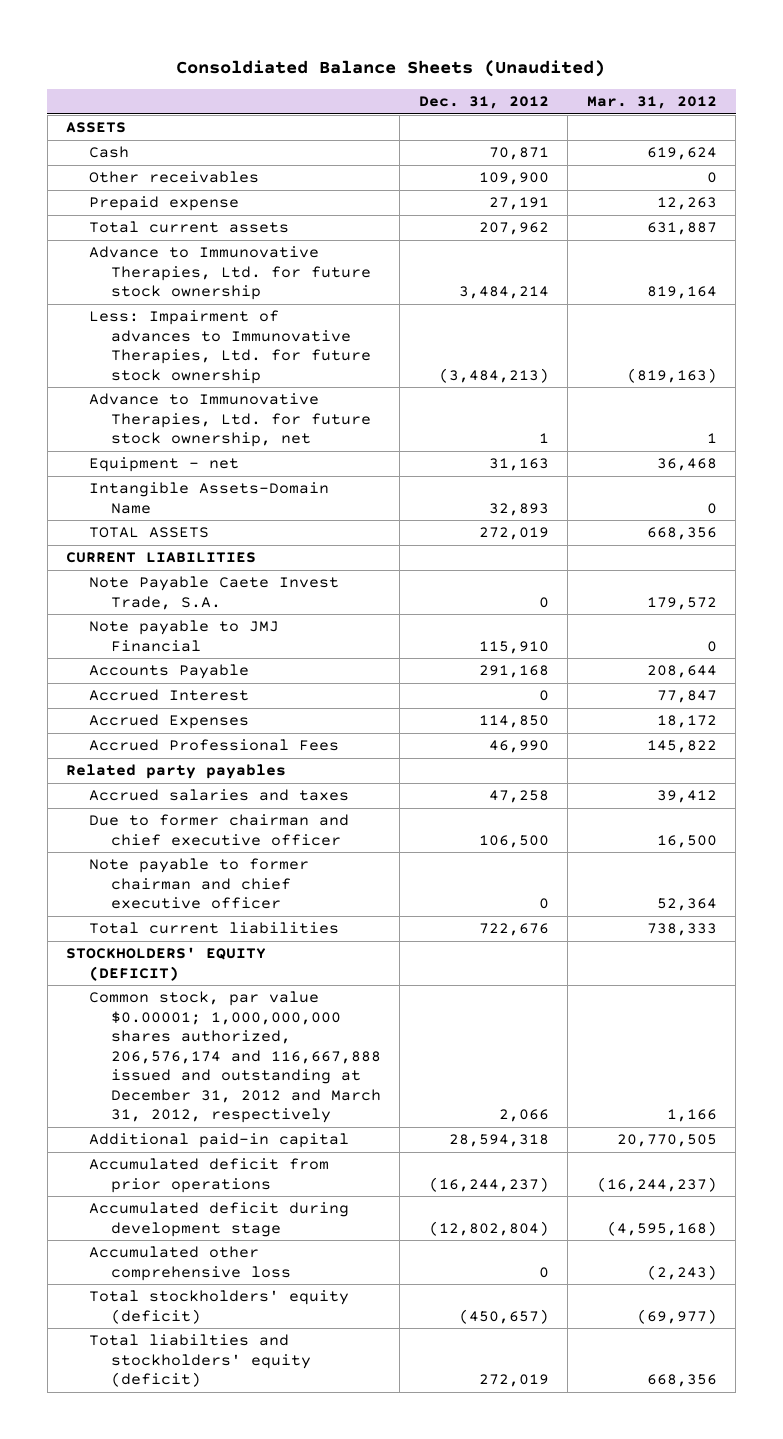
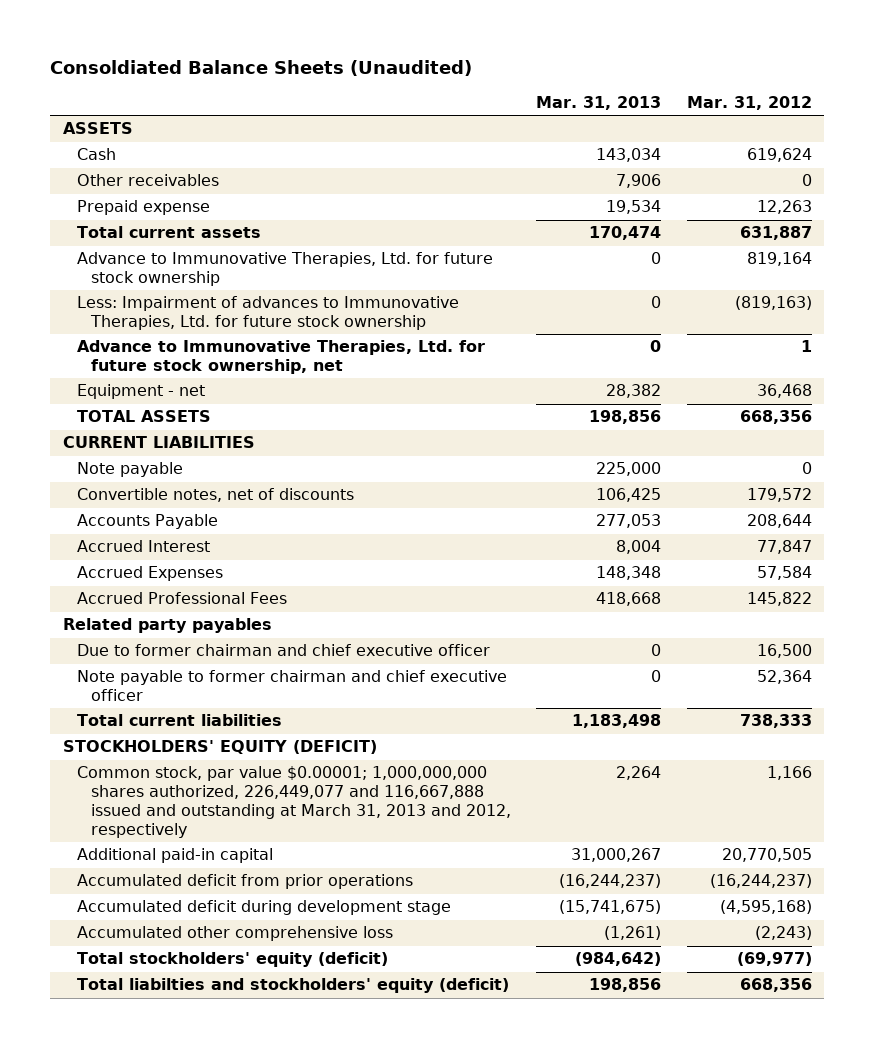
- | Dec. 31, 2012 | Mar. 31, 2012
+ | Mar. 31, 2013 | Mar. 31, 2012
- Intangible Assets-Domain Name | 32,893 | 0
- Note Payable Caete Invest Trade, S.A. | 0 | 179,572
- Note payable to JMJ Financial | 115,910 | 0
+ Note payable | 225,000 | 0
+ Convertible notes, net of discounts | 106,425 | 179,572
- Accrued Expenses | 114,850 | 18,172
+ Accrued Expenses | 148,348 | 57,584
- Accrued salaries and taxes | 47,258 | 39,412
- Common stock, par value $0.00001; 1,000,000,000 shares authorized, 206,576,174 and 116,667,888 issued and outstanding at December 31, 2012 and March 31, 2012, respectively | 2,066 | 1,166
+ Common stock, par value $0.00001; 1,000,000,000 shares authorized, 226,449,077 and 116,667,888 issued and outstanding at March 31, 2013 and 2012, respectively | 2,264 | 1,166

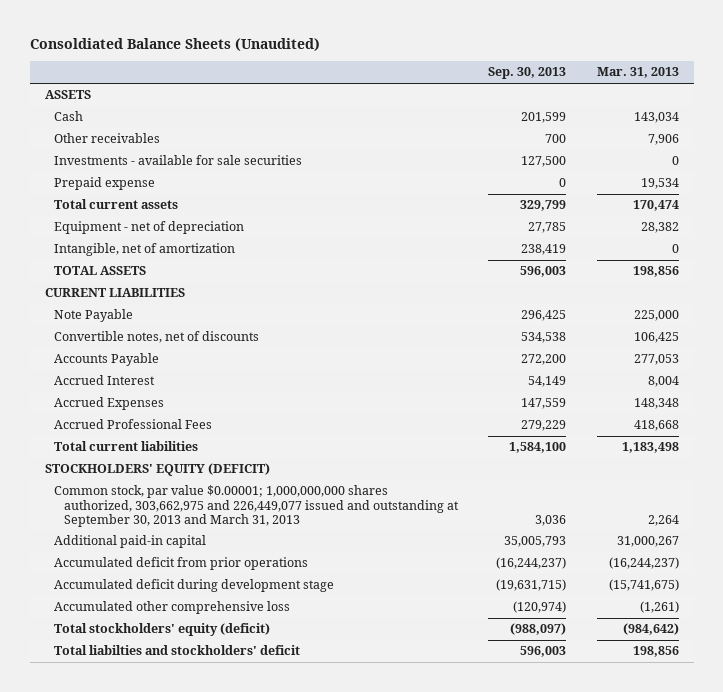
- | Mar. 31, 2013 | Mar. 31, 2012
+ | Sep. 30, 2013 | Mar. 31, 2013
+ Investments - available for sale securities | 127,500 | 0
- Advance to Immunovative Therapies, Ltd. for future stock ownership | 0 | 819,164
- Less: Impairment of advances to Immunovative Therapies, Ltd. for future stock ownership | 0 | (819,163)
- Advance to Immunovative Therapies, Ltd. for future stock ownership, net | 0 | 1
- Equipment - net | 28,382 | 36,468
+ Equipment - net of depreciation | 27,785 | 28,382
+ Intangible, net of amortization | 238,419 | 0
- Note payable | 225,000 | 0
+ Note Payable | 296,425 | 225,000
- Related party payables
- Due to former chairman and chief executive officer | 0 | 16,500
- Note payable to former chairman and chief executive officer | 0 | 52,364
- Common stock, par value $0.00001; 1,000,000,000 shares authorized, 226,449,077 and 116,667,888 issued and outstanding at March 31, 2013 and 2012, respectively | 2,264 | 1,166
+ Common stock, par value $0.00001; 1,000,000,000 shares authorized, 303,662,975 and 226,449,077 issued and outstanding at September 30, 2013 and March 31, 2013 | 3,036 | 2,264
- Total liabilties and stockholders' equity (deficit) | 198,856 | 668,356
+ Total liabilties and stockholders' deficit | 596,003 | 198,856

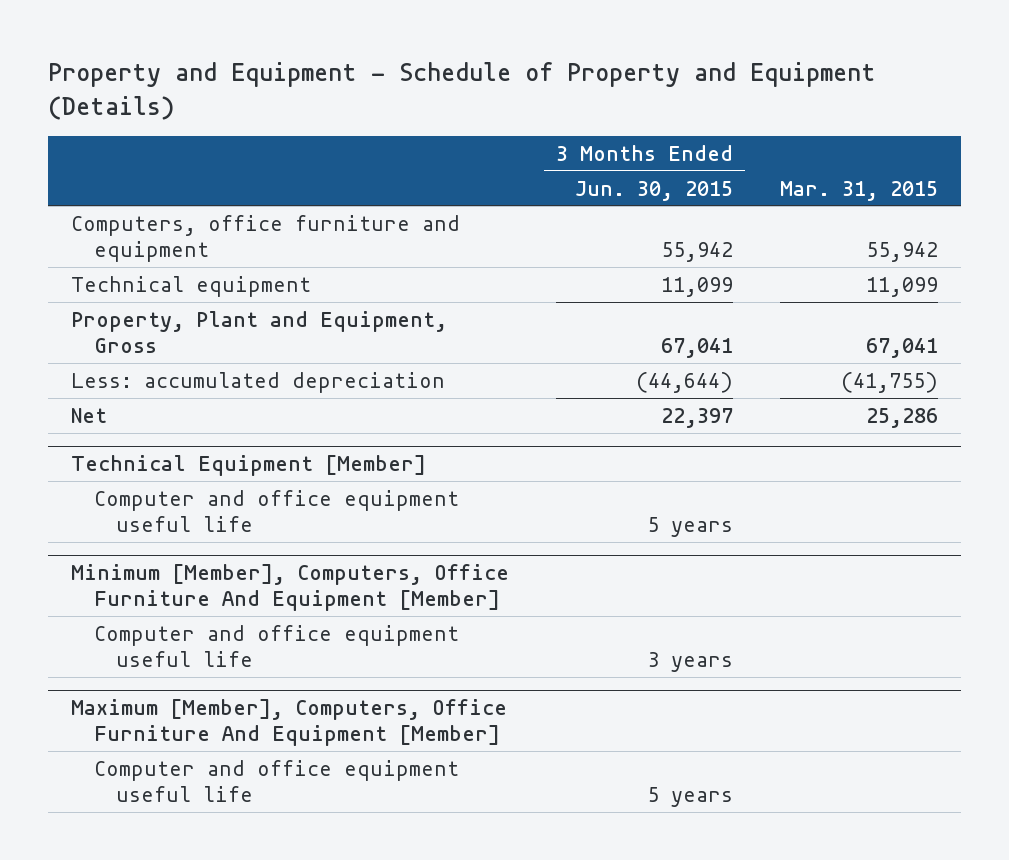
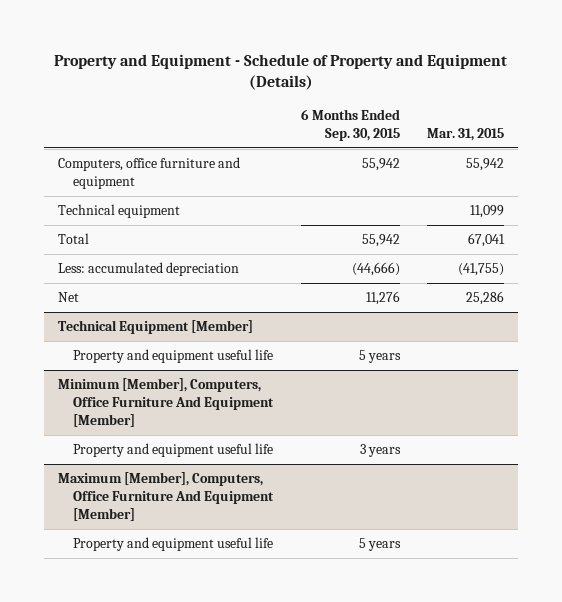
- | 3 Months Ended Jun. 30, 2015 | Mar. 31, 2015
+ | 6 Months Ended Sep. 30, 2015 | Mar. 31, 2015
- Property, Plant and Equipment, Gross | 67,041 | 67,041
+ Total | 55,942 | 67,041
@ Technical Equipment [Member]
- Computer and office equipment useful life | 5 years |
+ Property and equipment useful life | 5 years |
@ Minimum [Member], Computers, Office Furniture And Equipment [Member]
- Computer and office equipment useful life | 3 years |
+ Property and equipment useful life | 3 years |
@ Maximum [Member], Computers, Office Furniture And Equipment [Member]
- Computer and office equipment useful life | 5 years |
+ Property and equipment useful life | 5 years |

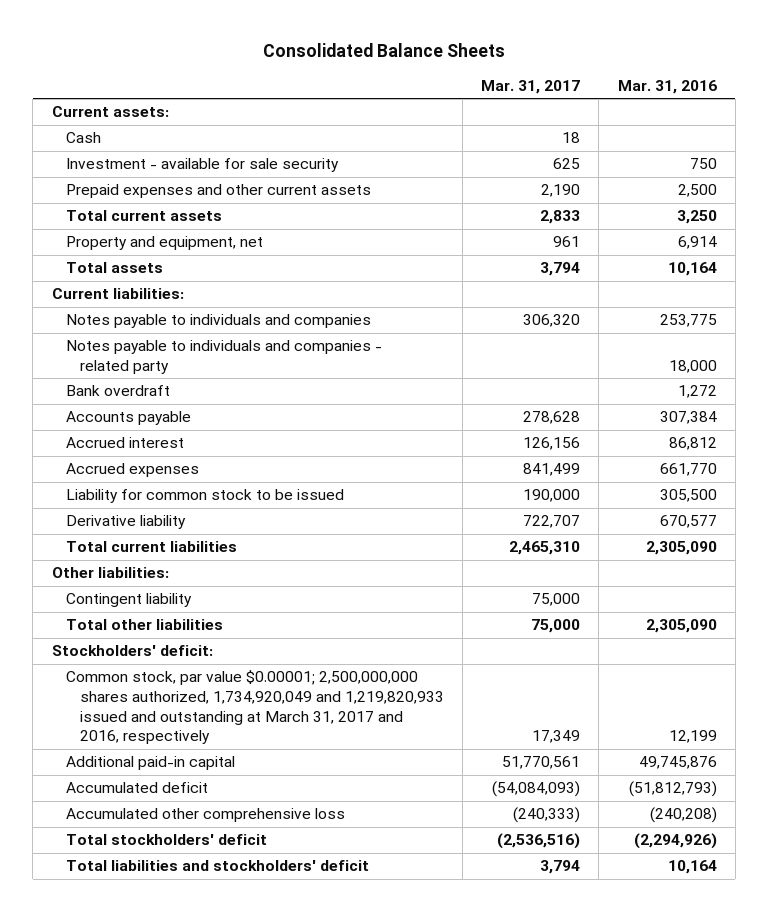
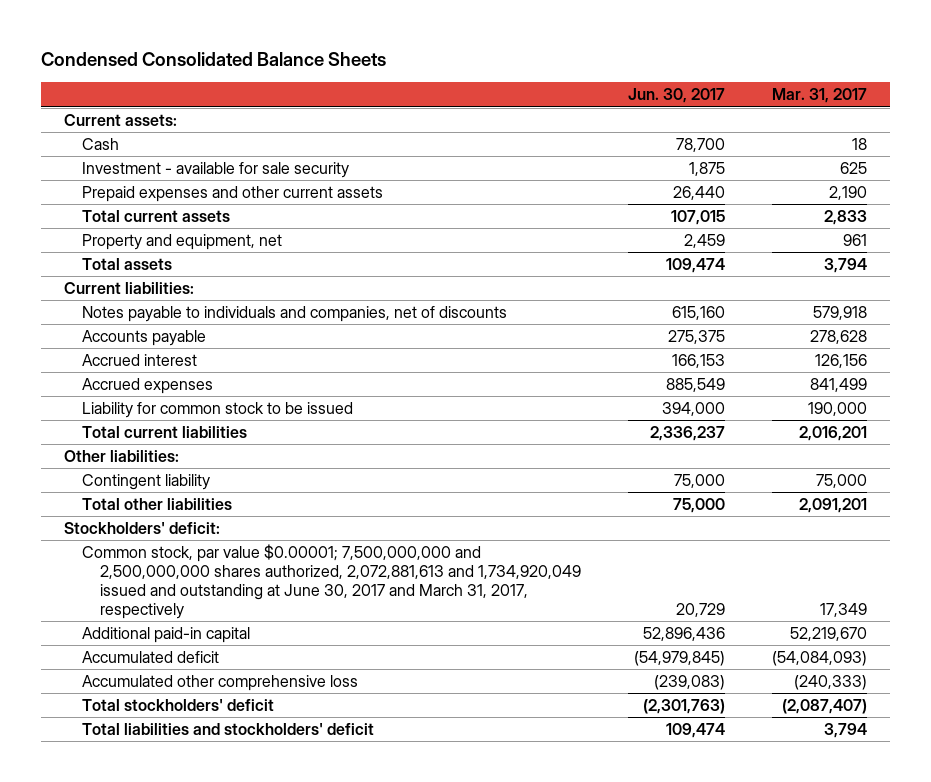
- Consolidated Balance Sheets
+ Condensed Consolidated Balance Sheets
- | Mar. 31, 2017 | Mar. 31, 2016
+ | Jun. 30, 2017 | Mar. 31, 2017
- Notes payable to individuals and companies | 306,320 | 253,775
- Notes payable to individuals and companies - related party | | 18,000
- Bank overdraft | | 1,272
+ Notes payable to individuals and companies, net of discounts | 615,160 | 579,918
- Derivative liability | 722,707 | 670,577
- Total current liabilities | 2,465,310 | 2,305,090
+ Total current liabilities | 2,336,237 | 2,016,201
- Total other liabilities | 75,000 | 2,305,090
+ Total other liabilities | 75,000 | 2,091,201
- Common stock, par value $0.00001; 2,500,000,000 shares authorized, 1,734,920,049 and 1,219,820,933 issued and outstanding at March 31, 2017 and 2016, respectively | 17,349 | 12,199
- Additional paid-in capital | 51,770,561 | 49,745,876
+ Common stock, par value $0.00001; 7,500,000,000 and 2,500,000,000 shares authorized, 2,072,881,613 and 1,734,920,049 issued and outstanding at June 30, 2017 and March 31, 2017, respectively | 20,729 | 17,349
+ Additional paid-in capital | 52,896,436 | 52,219,670
- Total stockholders' deficit | (2,536,516) | (2,294,926)
+ Total stockholders' deficit | (2,301,763) | (2,087,407)

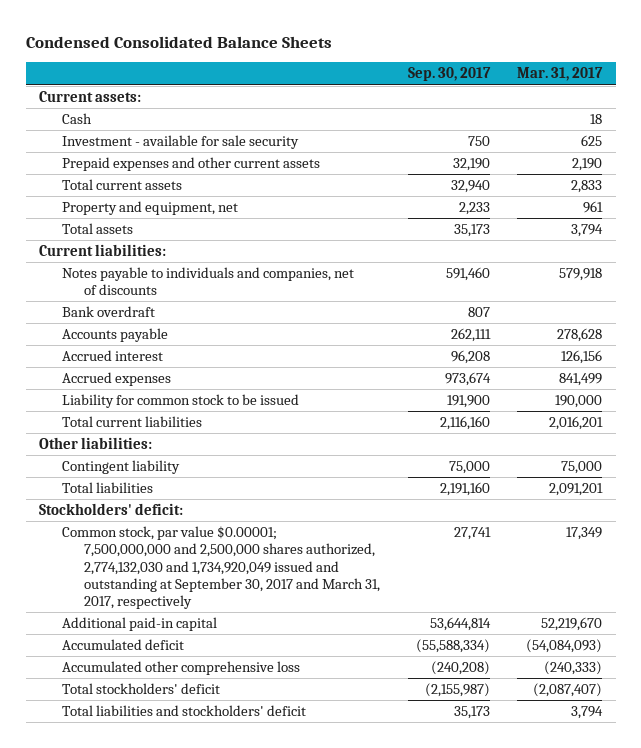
- | Jun. 30, 2017 | Mar. 31, 2017
+ | Sep. 30, 2017 | Mar. 31, 2017
+ Bank overdraft | 807 |
- Total other liabilities | 75,000 | 2,091,201
+ Total liabilities | 2,191,160 | 2,091,201
- Common stock, par value $0.00001; 7,500,000,000 and 2,500,000,000 shares authorized, 2,072,881,613 and 1,734,920,049 issued and outstanding at June 30, 2017 and March 31, 2017, respectively | 20,729 | 17,349
+ Common stock, par value $0.00001; 7,500,000,000 and 2,500,000 shares authorized, 2,774,132,030 and 1,734,920,049 issued and outstanding at September 30, 2017 and March 31, 2017, respectively | 27,741 | 17,349

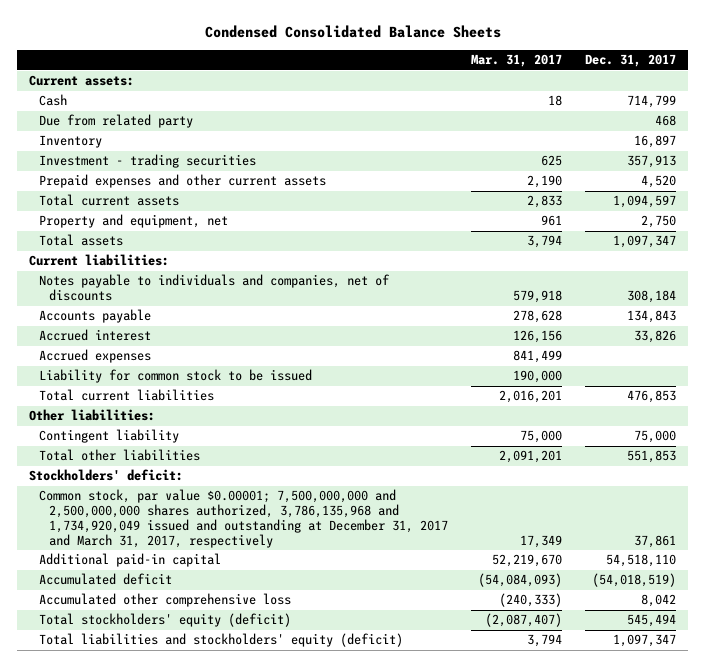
- | Sep. 30, 2017 | Mar. 31, 2017
+ | Mar. 31, 2017 | Dec. 31, 2017
- Investment - available for sale security | 750 | 625
+ Due from related party | | 468
+ Inventory | | 16,897
+ Investment - trading securities | 625 | 357,913
- Bank overdraft | 807 |
- Total liabilities | 2,191,160 | 2,091,201
+ Total other liabilities | 2,091,201 | 551,853
- Common stock, par value $0.00001; 7,500,000,000 and 2,500,000 shares authorized, 2,774,132,030 and 1,734,920,049 issued and outstanding at September 30, 2017 and March 31, 2017, respectively | 27,741 | 17,349
+ Common stock, par value $0.00001; 7,500,000,000 and 2,500,000,000 shares authorized, 3,786,135,968 and 1,734,920,049 issued and outstanding at December 31, 2017 and March 31, 2017, respectively | 17,349 | 37,861
- Total stockholders' deficit | (2,155,987) | (2,087,407)
- Total liabilities and stockholders' deficit | 35,173 | 3,794
+ Total stockholders' equity (deficit) | (2,087,407) | 545,494
+ Total liabilities and stockholders' equity (deficit) | 3,794 | 1,097,347

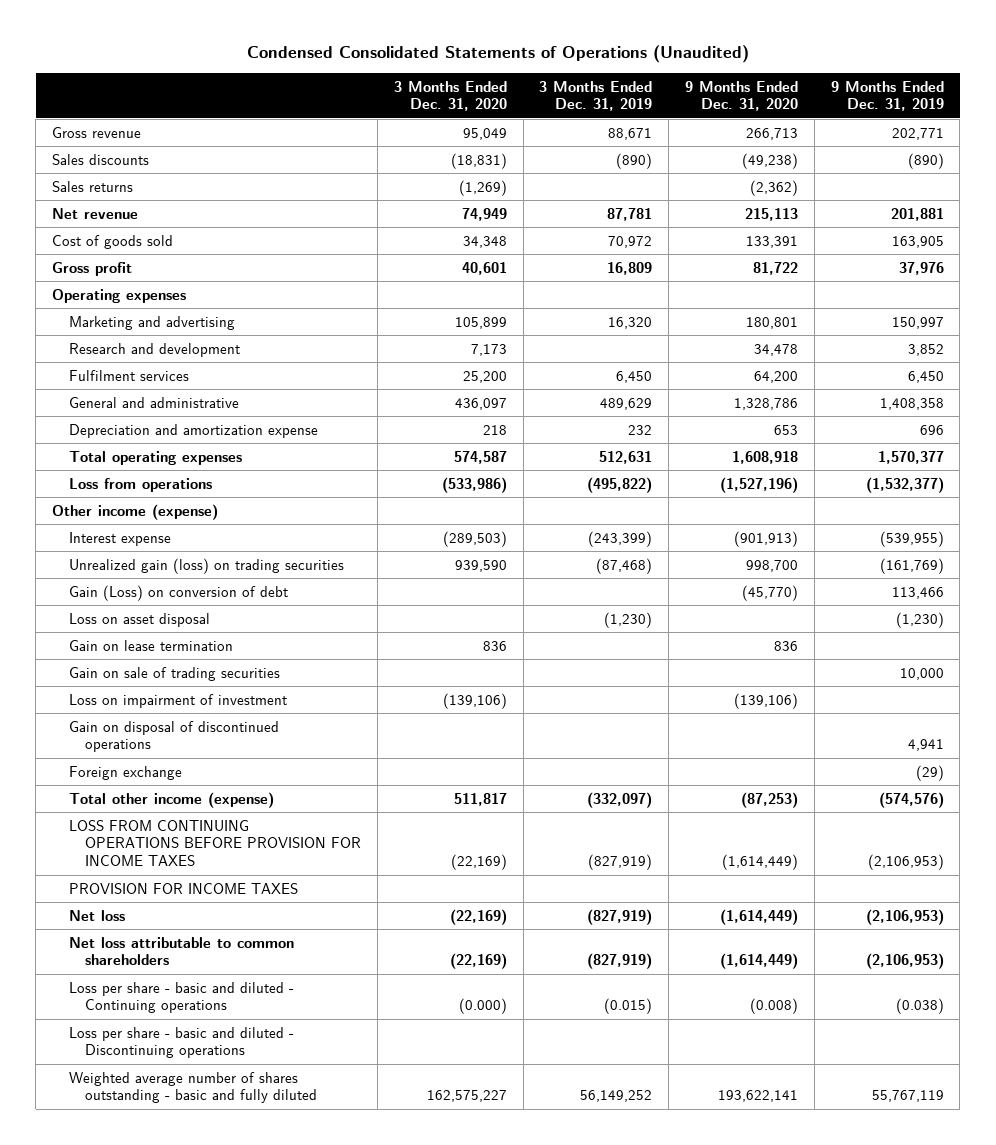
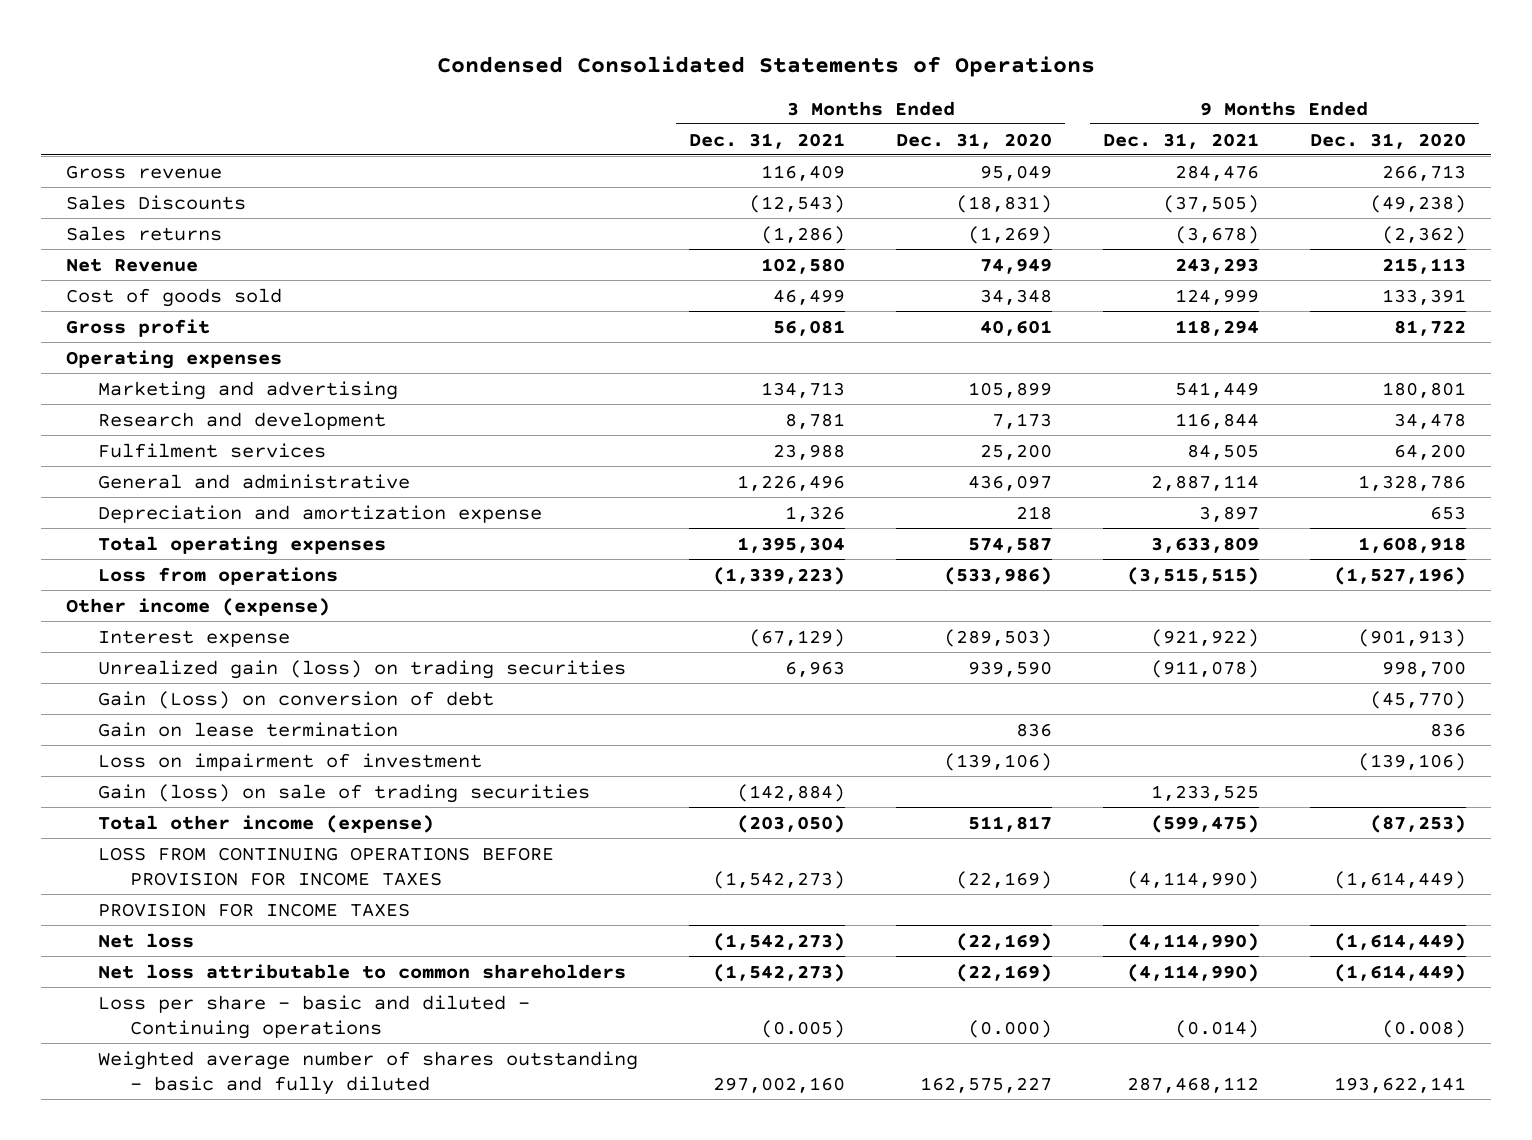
- Condensed Consolidated Statements of Operations (Unaudited)
+ Condensed Consolidated Statements of Operations
- | 3 Months Ended Dec. 31, 2020 | 3 Months Ended Dec. 31, 2019 | 9 Months Ended Dec. 31, 2020 | 9 Months Ended Dec. 31, 2019
+ | 3 Months Ended Dec. 31, 2021 | 3 Months Ended Dec. 31, 2020 | 9 Months Ended Dec. 31, 2021 | 9 Months Ended Dec. 31, 2020
- Sales discounts | (18,831) | (890) | (49,238) | (890)
+ Sales Discounts | (12,543) | (18,831) | (37,505) | (49,238)
- Net revenue | 74,949 | 87,781 | 215,113 | 201,881
+ Net Revenue | 102,580 | 74,949 | 243,293 | 215,113
- Loss on asset disposal | | (1,230) | | (1,230)
- Gain on sale of trading securities | | | | 10,000
- Gain on disposal of discontinued operations | | | | 4,941
- Foreign exchange | | | | (29)
+ Gain (loss) on sale of trading securities | (142,884) | | 1,233,525 |
- Loss per share - basic and diluted - Discontinuing operations

